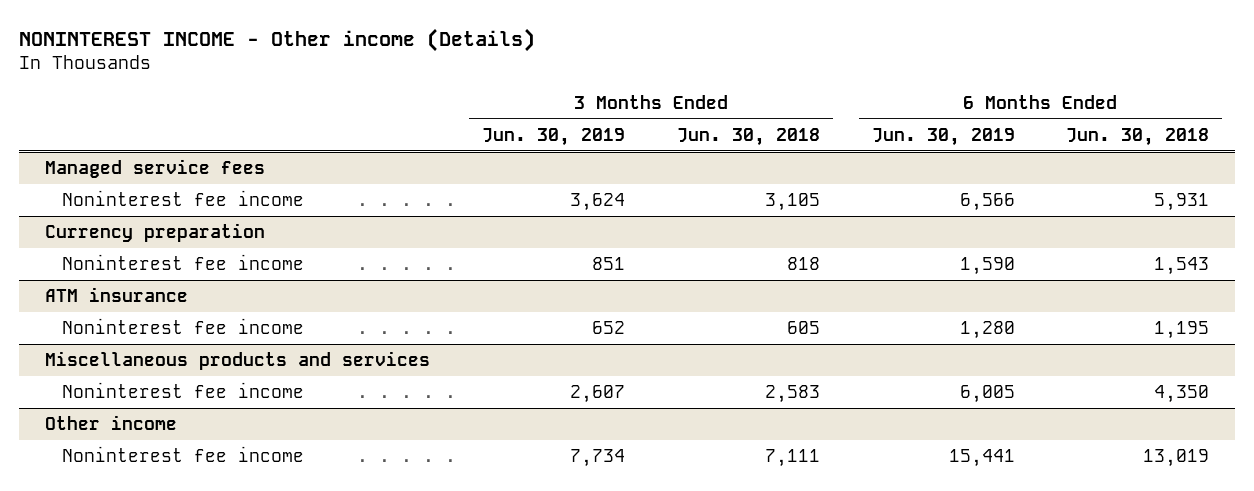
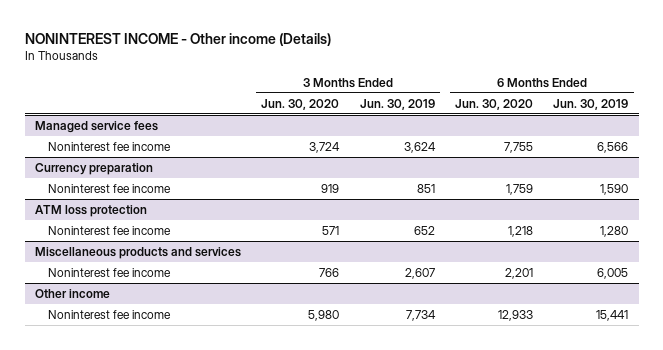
- | 3 Months Ended Jun. 30, 2019 | 3 Months Ended Jun. 30, 2018 | 6 Months Ended Jun. 30, 2019 | 6 Months Ended Jun. 30, 2018
+ | 3 Months Ended Jun. 30, 2020 | 3 Months Ended Jun. 30, 2019 | 6 Months Ended Jun. 30, 2020 | 6 Months Ended Jun. 30, 2019
- ATM insurance
+ ATM loss protection

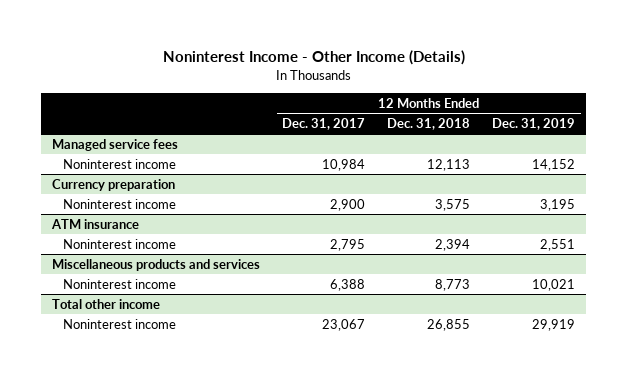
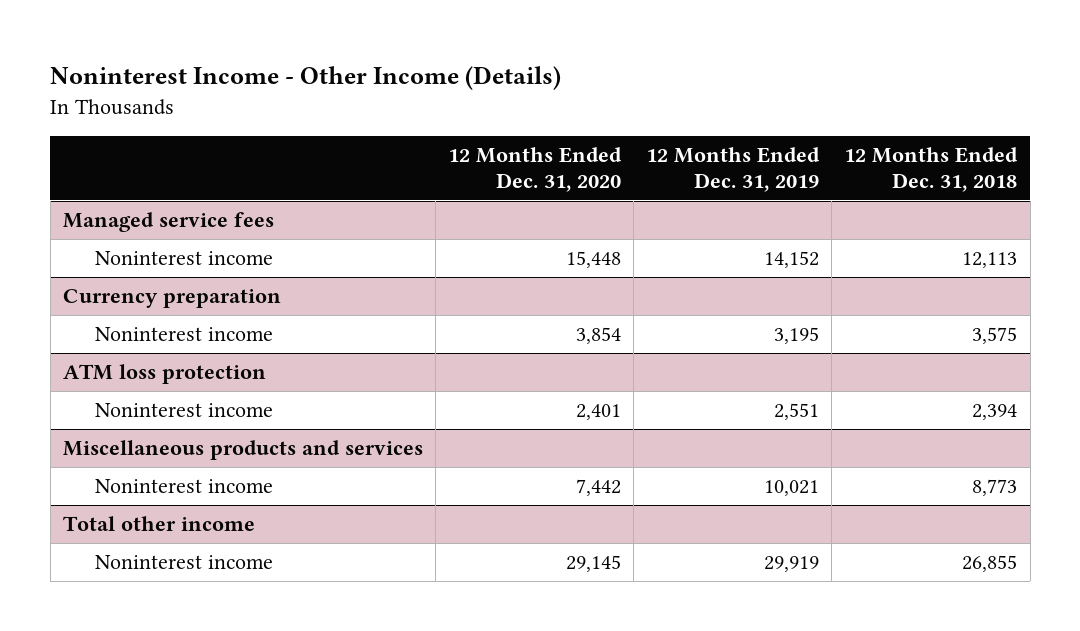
- | 12 Months Ended Dec. 31, 2017 | 12 Months Ended Dec. 31, 2018 | 12 Months Ended Dec. 31, 2019
+ | 12 Months Ended Dec. 31, 2020 | 12 Months Ended Dec. 31, 2019 | 12 Months Ended Dec. 31, 2018
- ATM insurance
+ ATM loss protection

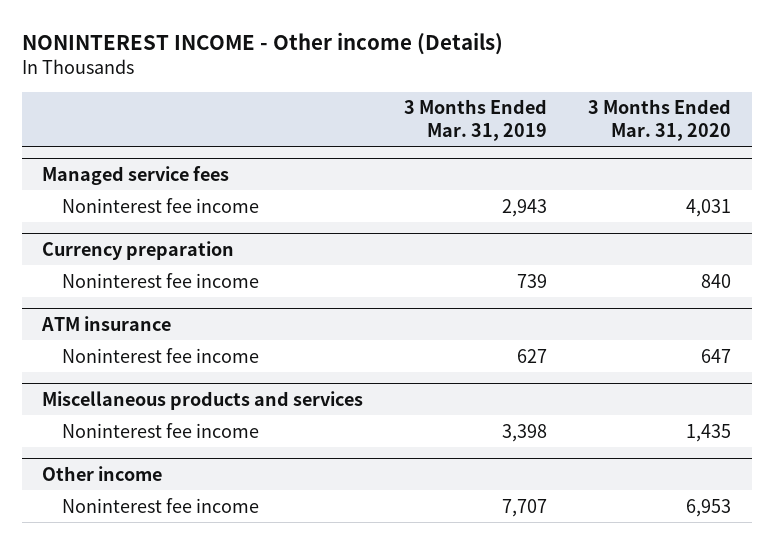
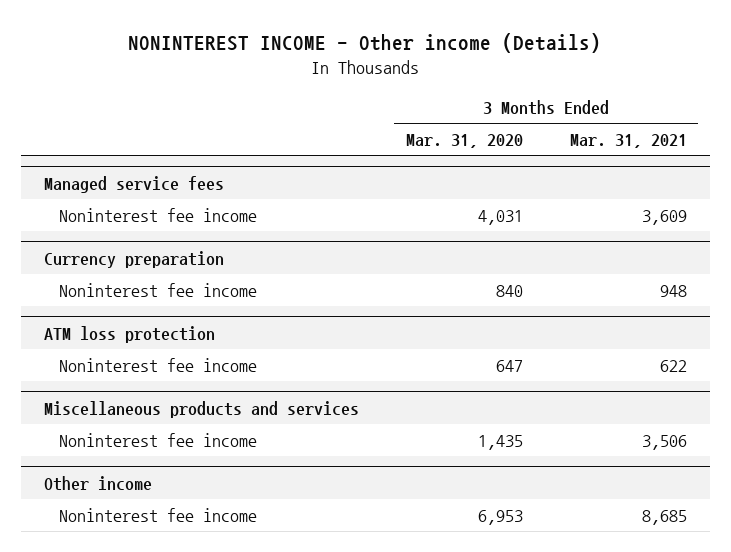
- | 3 Months Ended Mar. 31, 2019 | 3 Months Ended Mar. 31, 2020
+ | 3 Months Ended Mar. 31, 2020 | 3 Months Ended Mar. 31, 2021
- ATM insurance
+ ATM loss protection

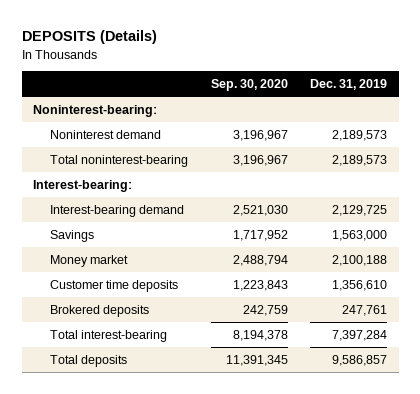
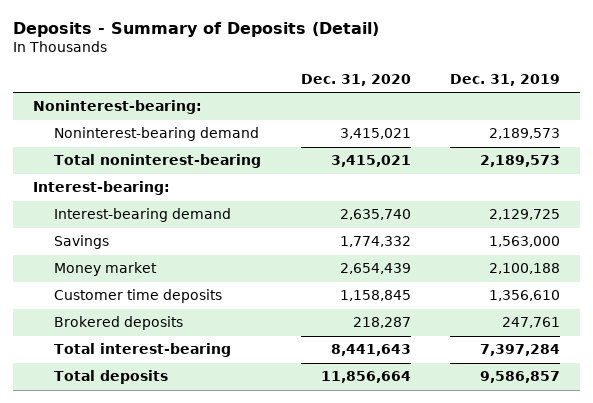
- DEPOSITS (Details)
+ Deposits - Summary of Deposits (Detail)
- | Sep. 30, 2020 | Dec. 31, 2019
+ | Dec. 31, 2020 | Dec. 31, 2019
- Noninterest demand | 3,196,967 | 2,189,573
+ Noninterest-bearing demand | 3,415,021 | 2,189,573

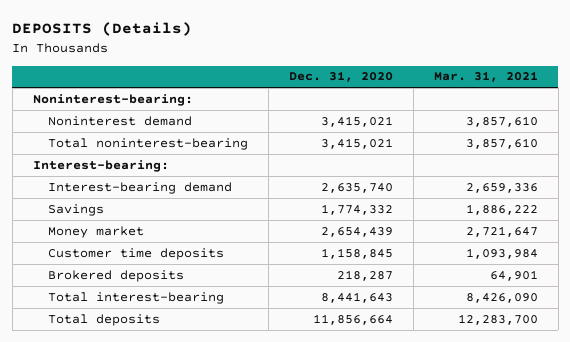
- Deposits - Summary of Deposits (Detail)
+ DEPOSITS (Details)
- | Dec. 31, 2020 | Dec. 31, 2019
+ | Dec. 31, 2020 | Mar. 31, 2021
- Noninterest-bearing demand | 3,415,021 | 2,189,573
+ Noninterest demand | 3,415,021 | 3,857,610

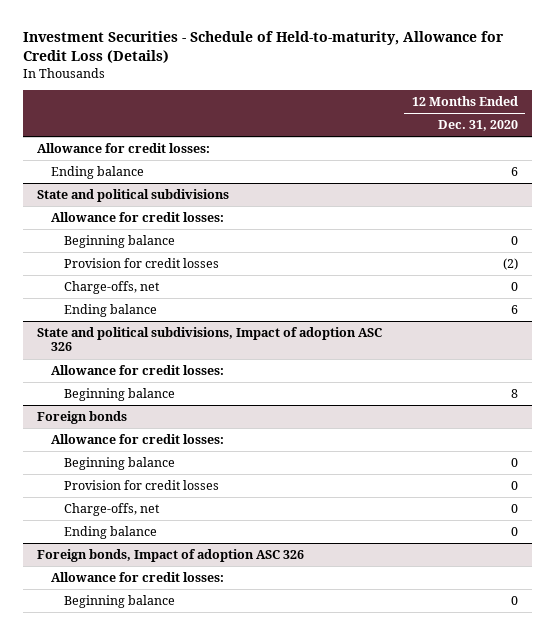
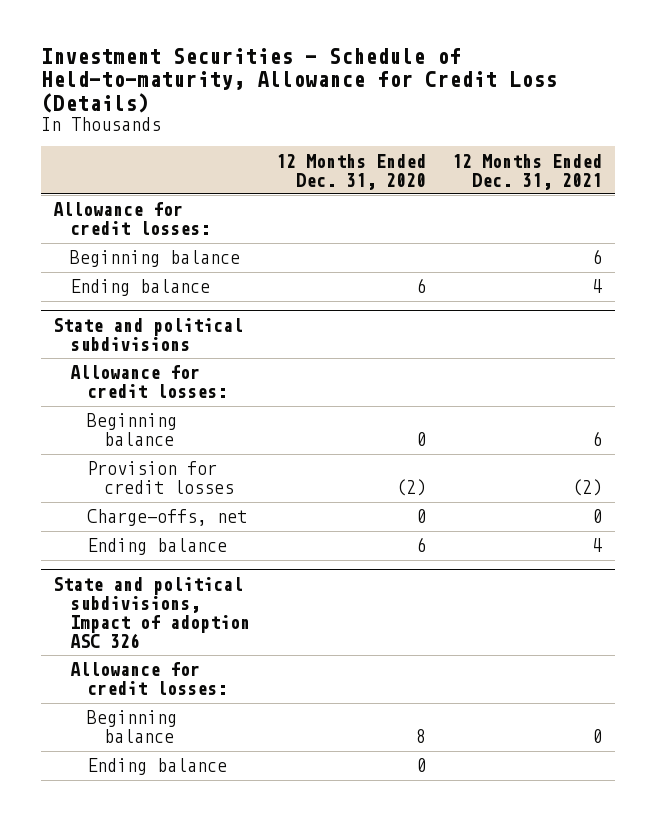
- | 12 Months Ended Dec. 31, 2020
+ | 12 Months Ended Dec. 31, 2020 | 12 Months Ended Dec. 31, 2021
+ Beginning balance | | 6
- Foreign bonds
- Allowance for credit losses:
- Beginning balance | 0
- Provision for credit losses | 0
- Charge-offs, net | 0
- Foreign bonds, Impact of adoption ASC 326
- Allowance for credit losses:
- Beginning balance | 0

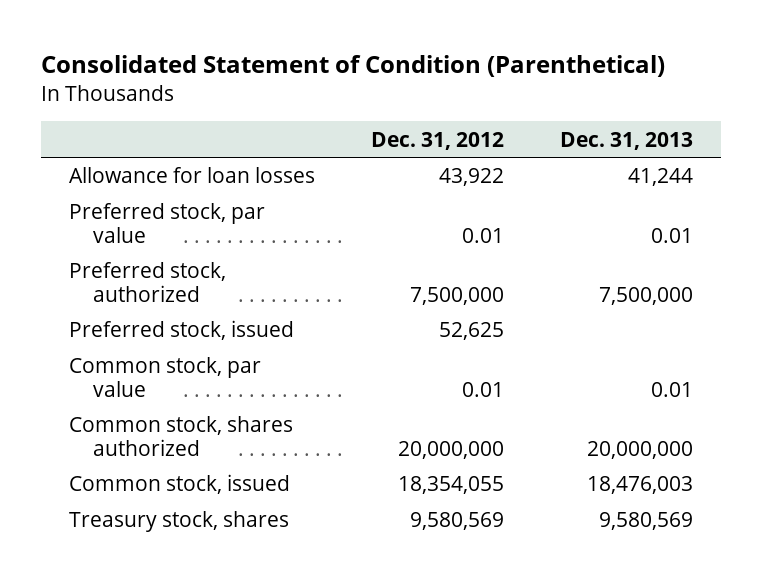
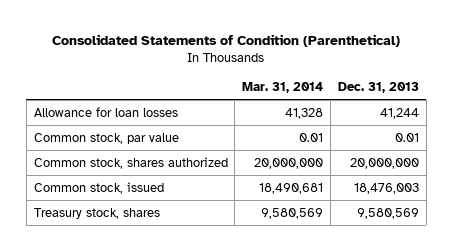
- Consolidated Statement of Condition (Parenthetical)
+ Consolidated Statements of Condition (Parenthetical)
- | Dec. 31, 2012 | Dec. 31, 2013
+ | Mar. 31, 2014 | Dec. 31, 2013
- Preferred stock, par value | 0.01 | 0.01
- Preferred stock, authorized | 7,500,000 | 7,500,000
- Preferred stock, issued | 52,625 |

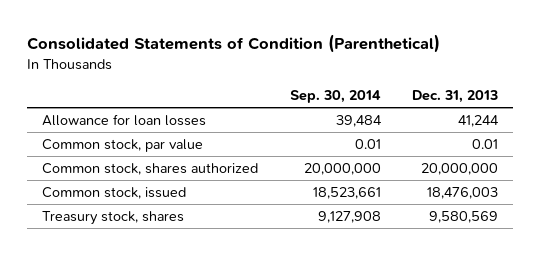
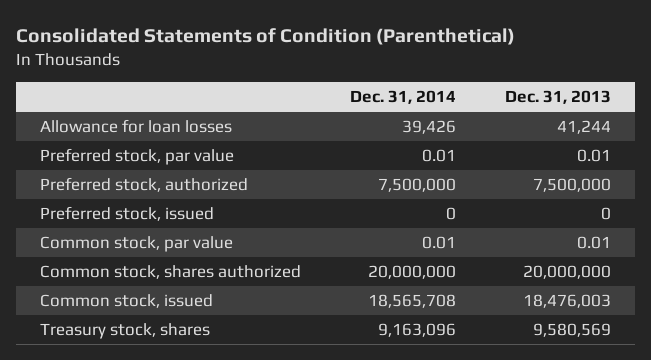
- | Sep. 30, 2014 | Dec. 31, 2013
+ | Dec. 31, 2014 | Dec. 31, 2013
+ Preferred stock, par value | 0.01 | 0.01
+ Preferred stock, authorized | 7,500,000 | 7,500,000
+ Preferred stock, issued | 0 | 0

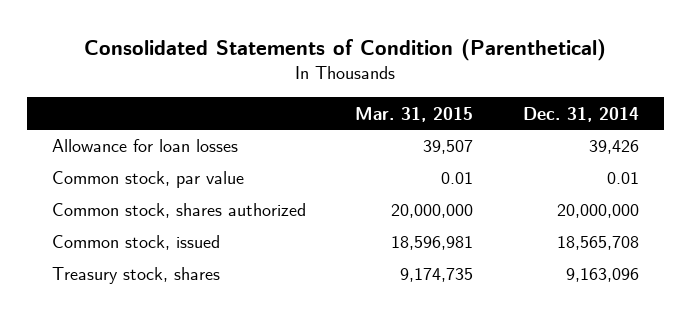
- | Dec. 31, 2014 | Dec. 31, 2013
+ | Mar. 31, 2015 | Dec. 31, 2014
- Preferred stock, par value | 0.01 | 0.01
- Preferred stock, authorized | 7,500,000 | 7,500,000
- Preferred stock, issued | 0 | 0

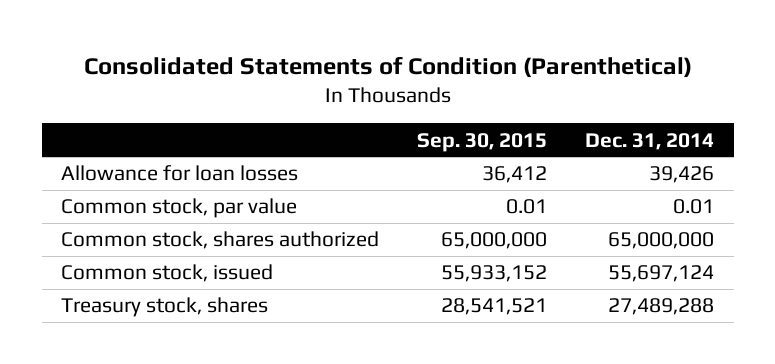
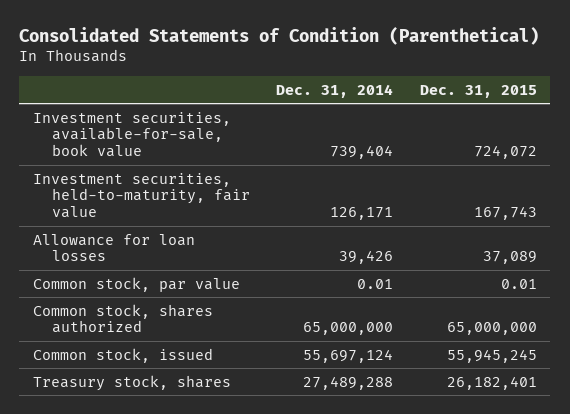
- | Sep. 30, 2015 | Dec. 31, 2014
+ | Dec. 31, 2014 | Dec. 31, 2015
+ Investment securities, available-for-sale, book value | 739,404 | 724,072
+ Investment securities, held-to-maturity, fair value | 126,171 | 167,743

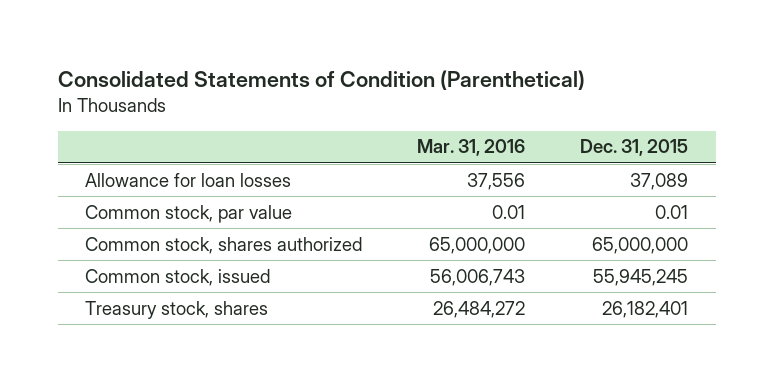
- | Dec. 31, 2014 | Dec. 31, 2015
+ | Mar. 31, 2016 | Dec. 31, 2015
- Investment securities, available-for-sale, book value | 739,404 | 724,072
- Investment securities, held-to-maturity, fair value | 126,171 | 167,743

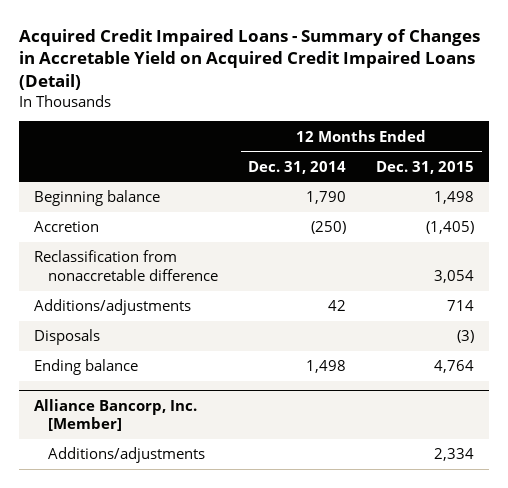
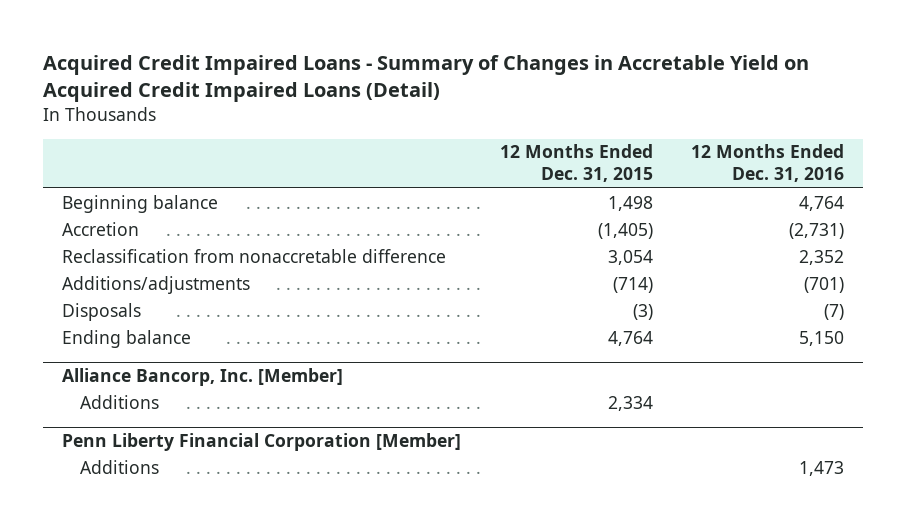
- | 12 Months Ended Dec. 31, 2014 | 12 Months Ended Dec. 31, 2015
+ | 12 Months Ended Dec. 31, 2015 | 12 Months Ended Dec. 31, 2016
- Additions/adjustments | 42 | 714
+ Additions/adjustments | (714) | (701)
@ Alliance Bancorp, Inc. [Member]
- Additions/adjustments | | 2,334
+ Additions | 2,334 |
+ Penn Liberty Financial Corporation [Member]
+ Additions | | 1,473

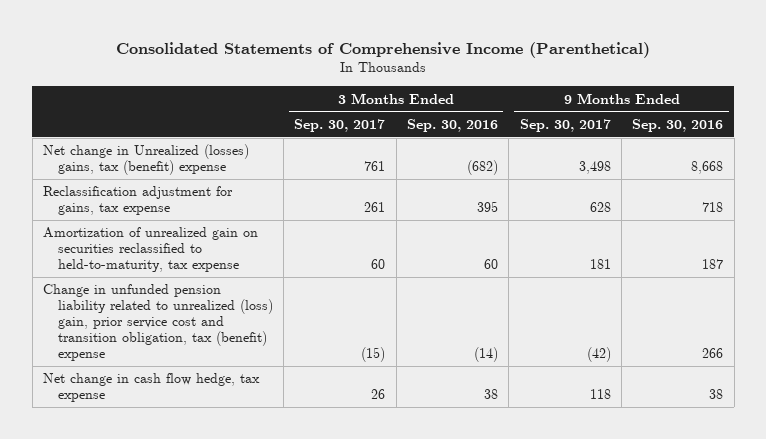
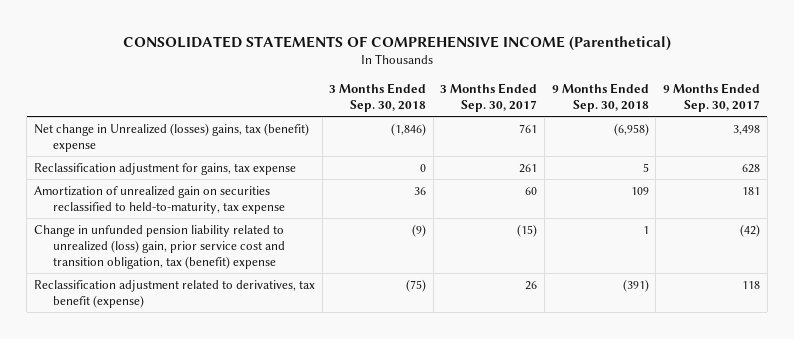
- Consolidated Statements of Comprehensive Income (Parenthetical)
+ CONSOLIDATED STATEMENTS OF COMPREHENSIVE INCOME (Parenthetical)
- | 3 Months Ended Sep. 30, 2017 | 3 Months Ended Sep. 30, 2016 | 9 Months Ended Sep. 30, 2017 | 9 Months Ended Sep. 30, 2016
+ | 3 Months Ended Sep. 30, 2018 | 3 Months Ended Sep. 30, 2017 | 9 Months Ended Sep. 30, 2018 | 9 Months Ended Sep. 30, 2017
- Net change in cash flow hedge, tax expense | 26 | 38 | 118 | 38
+ Reclassification adjustment related to derivatives, tax benefit (expense) | (75) | 26 | (391) | 118

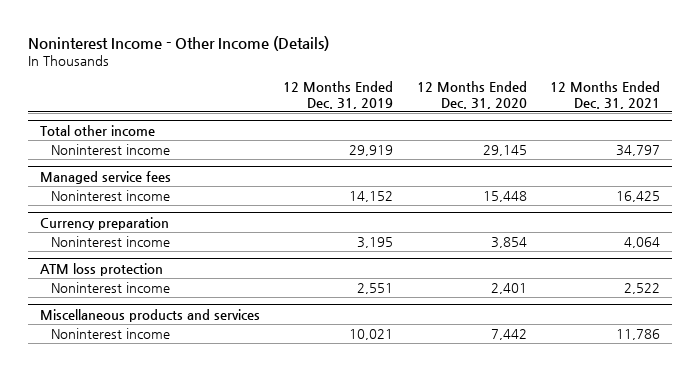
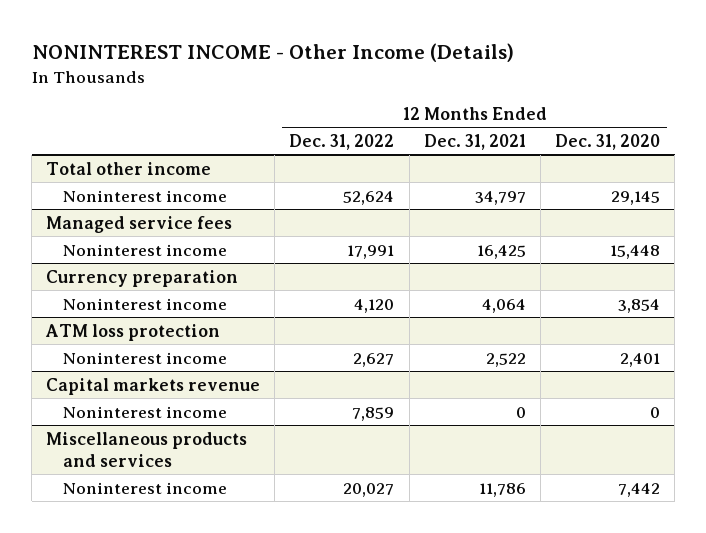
- Noninterest Income - Other Income (Details)
+ NONINTEREST INCOME - Other Income (Details)
- | 12 Months Ended Dec. 31, 2019 | 12 Months Ended Dec. 31, 2020 | 12 Months Ended Dec. 31, 2021
+ | 12 Months Ended Dec. 31, 2022 | 12 Months Ended Dec. 31, 2021 | 12 Months Ended Dec. 31, 2020
+ Capital markets revenue
+ Noninterest income | 7,859 | 0 | 0

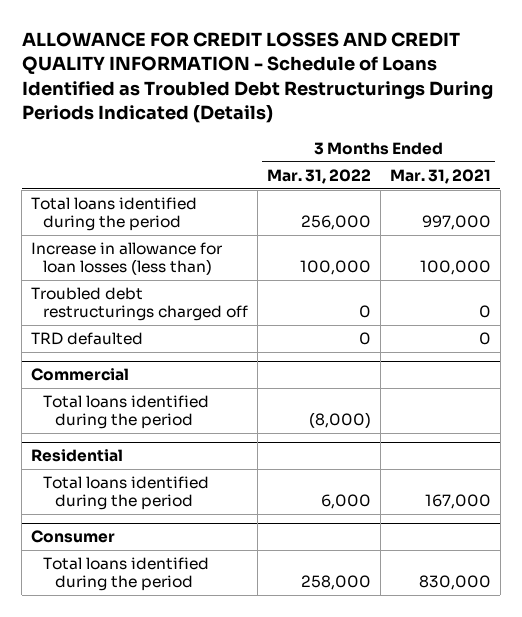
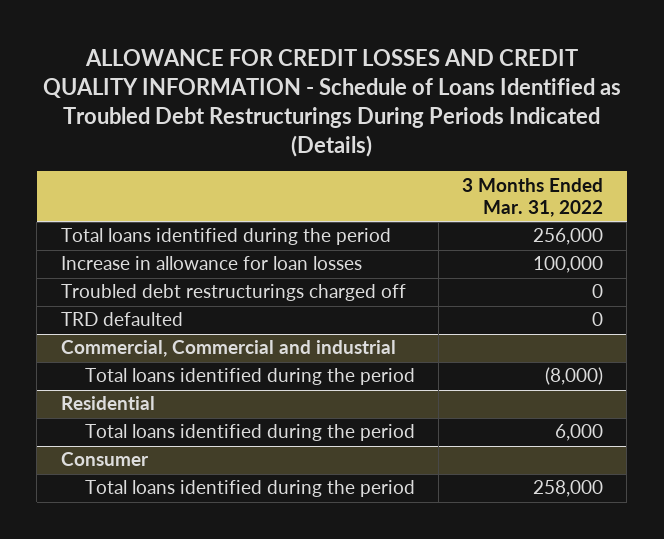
- | 3 Months Ended Mar. 31, 2022 | 3 Months Ended Mar. 31, 2021
+ | 3 Months Ended Mar. 31, 2022
- Increase in allowance for loan losses (less than) | 100,000 | 100,000
+ Increase in allowance for loan losses | 100,000
- Commercial
+ Commercial, Commercial and industrial

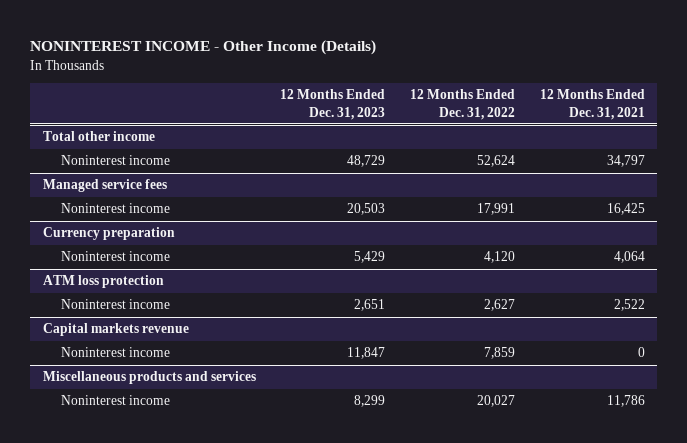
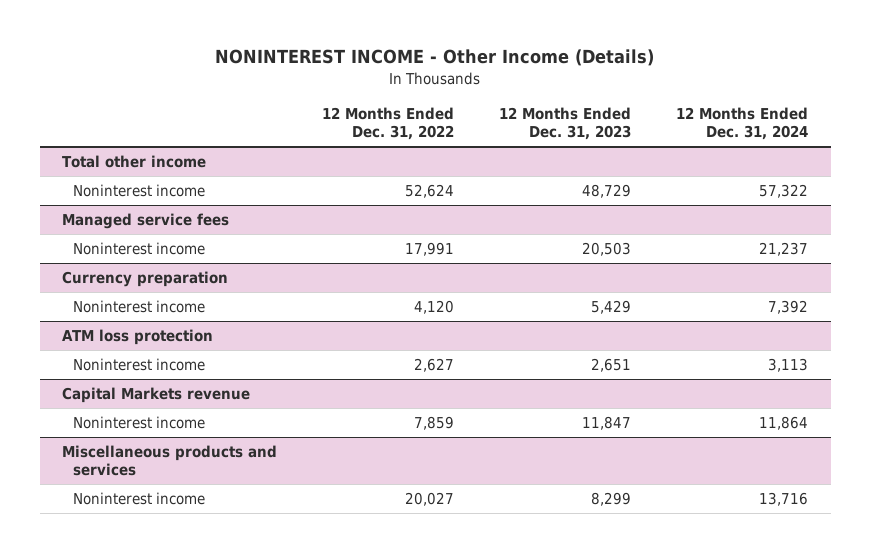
- | 12 Months Ended Dec. 31, 2023 | 12 Months Ended Dec. 31, 2022 | 12 Months Ended Dec. 31, 2021
+ | 12 Months Ended Dec. 31, 2022 | 12 Months Ended Dec. 31, 2023 | 12 Months Ended Dec. 31, 2024
- Capital markets revenue
+ Capital Markets revenue

